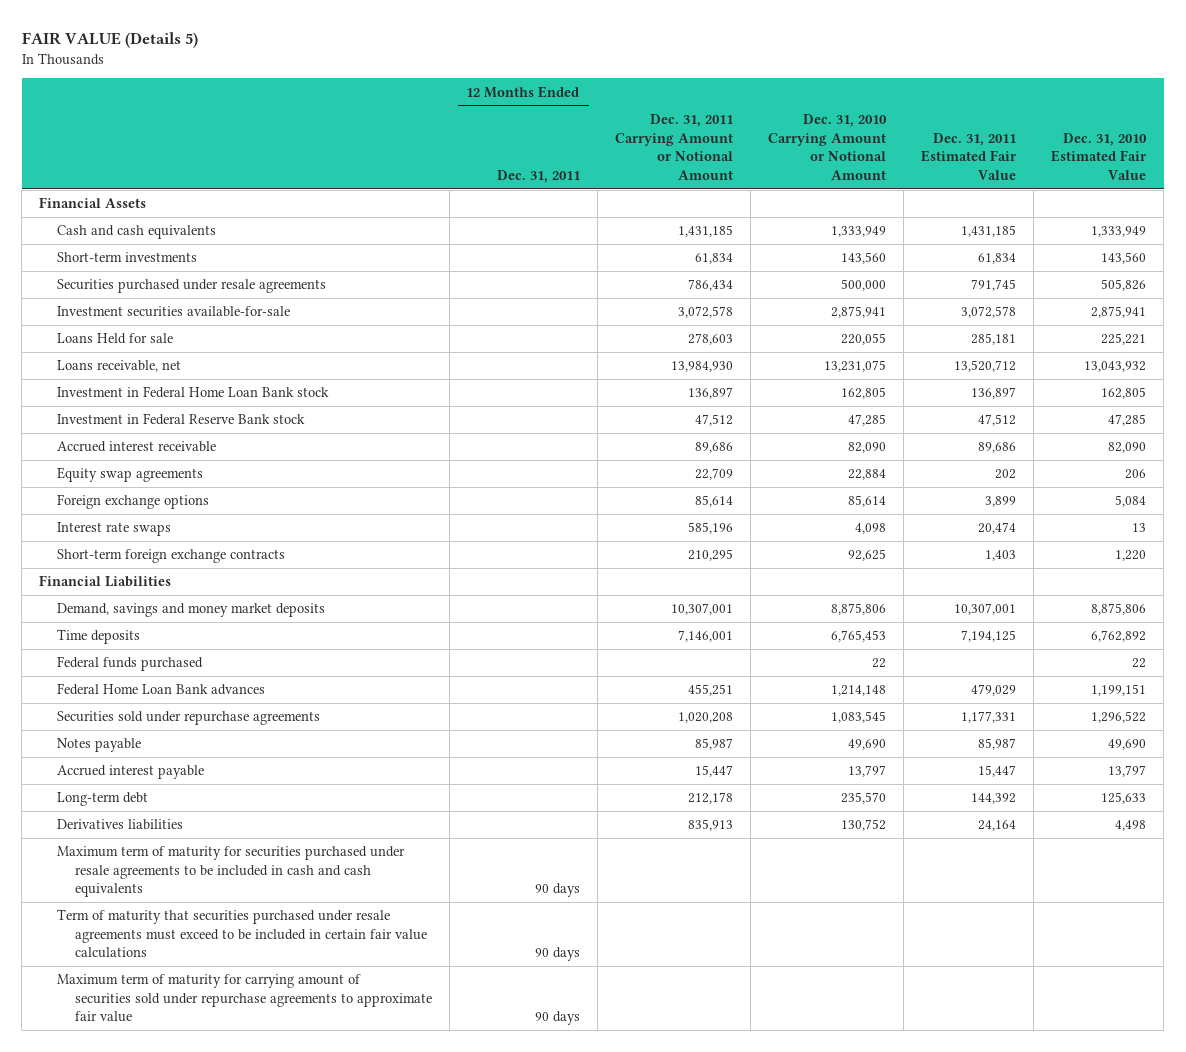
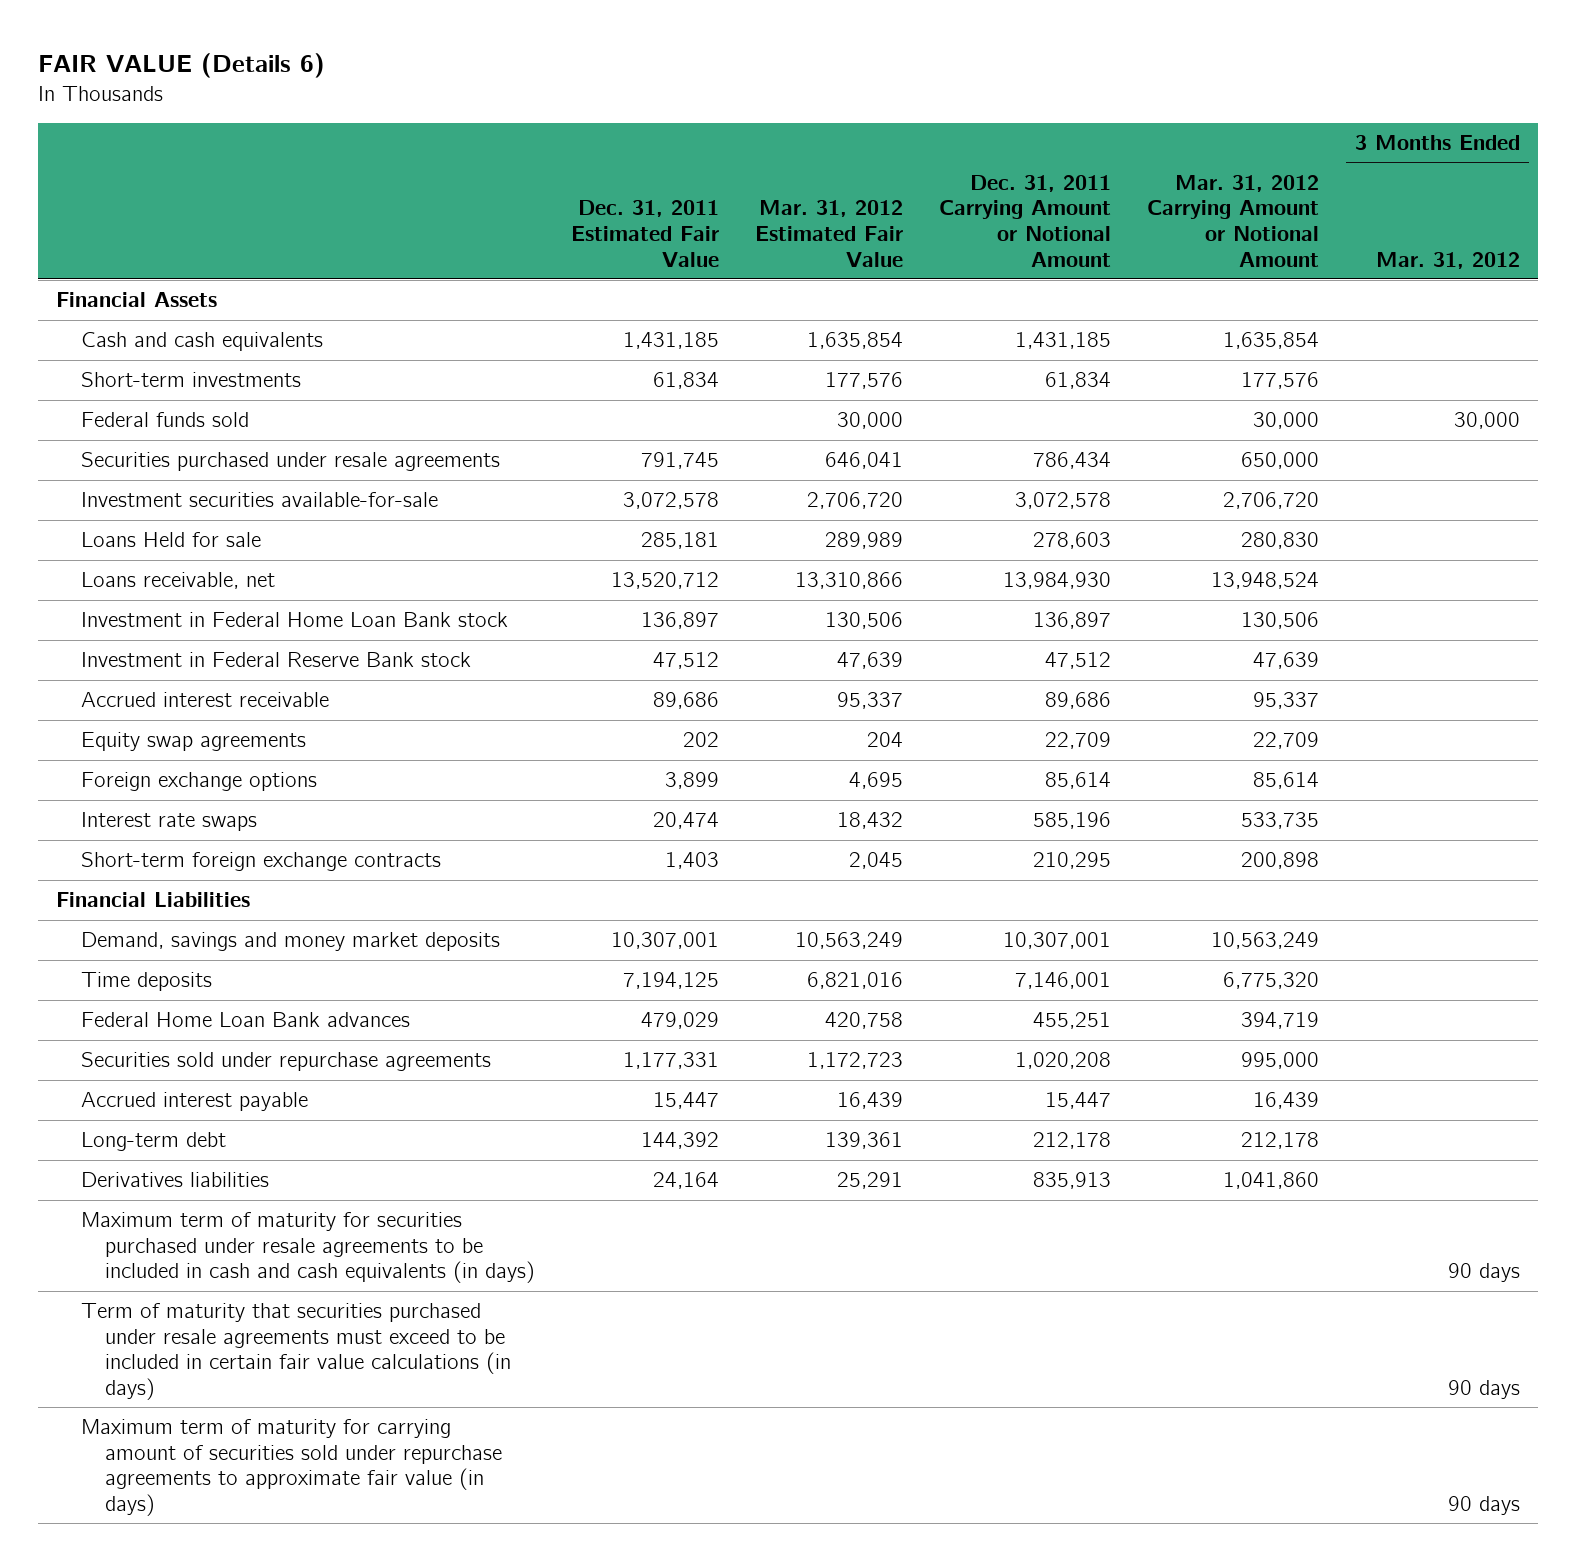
- FAIR VALUE (Details 5)
+ FAIR VALUE (Details 6)
- | 12 Months Ended Dec. 31, 2011 | Dec. 31, 2011 Carrying Amount or Notional Amount | Dec. 31, 2010 Carrying Amount or Notional Amount | Dec. 31, 2011 Estimated Fair Value | Dec. 31, 2010 Estimated Fair Value
+ | Dec. 31, 2011 Estimated Fair Value | Mar. 31, 2012 Estimated Fair Value | Dec. 31, 2011 Carrying Amount or Notional Amount | Mar. 31, 2012 Carrying Amount or Notional Amount | 3 Months Ended Mar. 31, 2012
+ Federal funds sold | | 30,000 | | 30,000 | 30,000
- Federal funds purchased | | | 22 | | 22
- Notes payable | | 85,987 | 49,690 | 85,987 | 49,690
- Maximum term of maturity for securities purchased under resale agreements to be included in cash and cash equivalents | 90 days | | | |
- Term of maturity that securities purchased under resale agreements must exceed to be included in certain fair value calculations | 90 days | | | |
- Maximum term of maturity for carrying amount of securities sold under repurchase agreements to approximate fair value | 90 days | | | |
+ Maximum term of maturity for securities purchased under resale agreements to be included in cash and cash equivalents (in days) | | | | | 90 days
+ Term of maturity that securities purchased under resale agreements must exceed to be included in certain fair value calculations (in days) | | | | | 90 days
+ Maximum term of maturity for carrying amount of securities sold under repurchase agreements to approximate fair value (in days) | | | | | 90 days

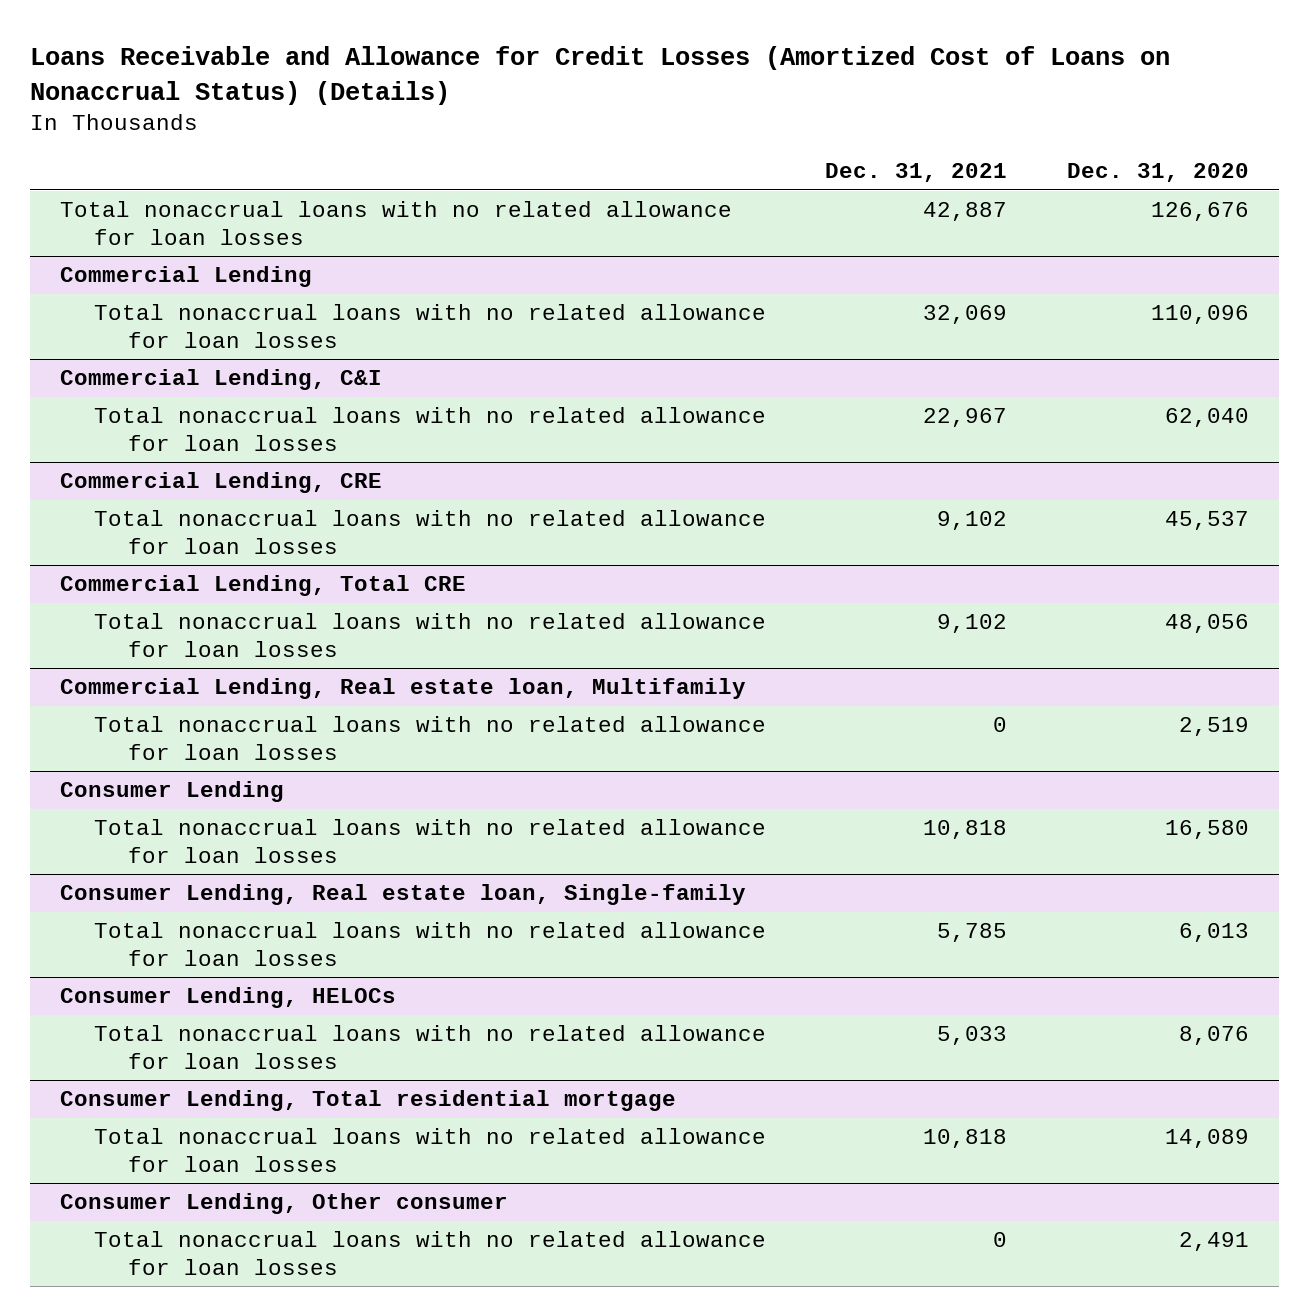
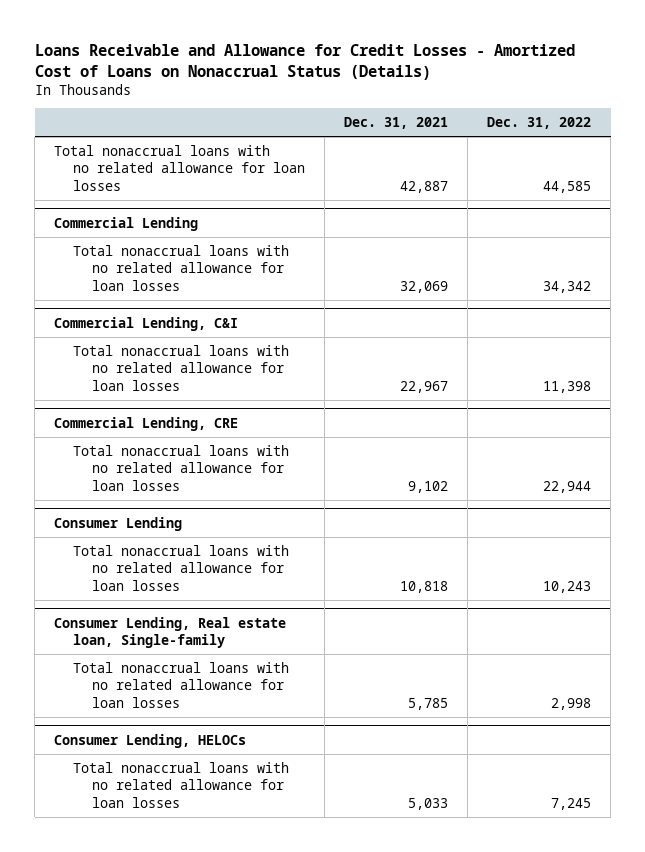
- Loans Receivable and Allowance for Credit Losses (Amortized Cost of Loans on Nonaccrual Status) (Details)
+ Loans Receivable and Allowance for Credit Losses - Amortized Cost of Loans on Nonaccrual Status (Details)
- | Dec. 31, 2021 | Dec. 31, 2020
+ | Dec. 31, 2021 | Dec. 31, 2022
- Commercial Lending, Total CRE
- Total nonaccrual loans with no related allowance for loan losses | 9,102 | 48,056
- Commercial Lending, Real estate loan, Multifamily
- Total nonaccrual loans with no related allowance for loan losses | 0 | 2,519
- Consumer Lending, Total residential mortgage
- Total nonaccrual loans with no related allowance for loan losses | 10,818 | 14,089
- Consumer Lending, Other consumer
- Total nonaccrual loans with no related allowance for loan losses | 0 | 2,491

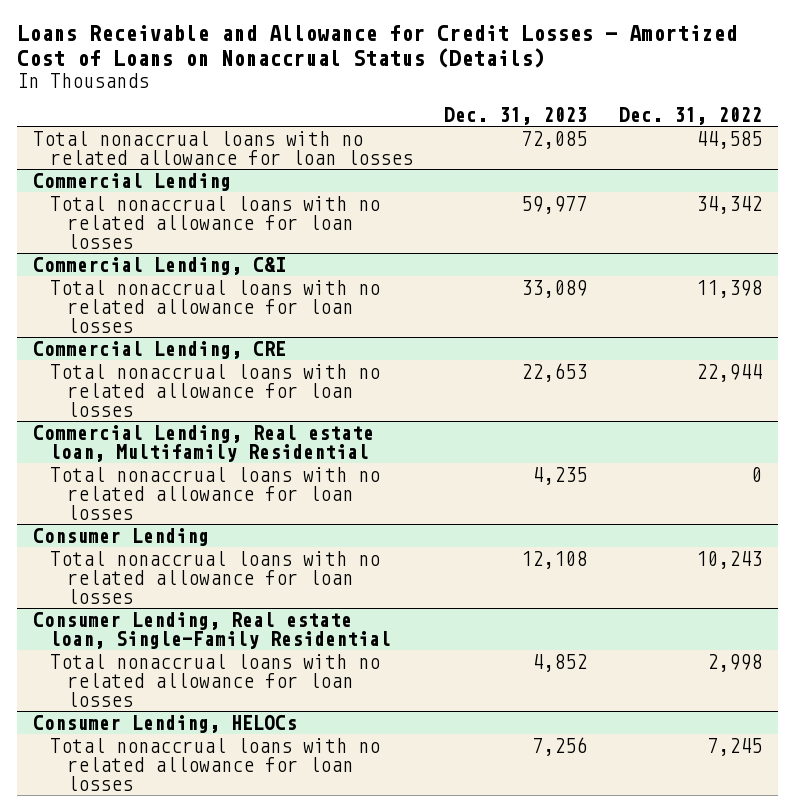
- | Dec. 31, 2021 | Dec. 31, 2022
+ | Dec. 31, 2023 | Dec. 31, 2022
+ Commercial Lending, Real estate loan, Multifamily Residential
+ Total nonaccrual loans with no related allowance for loan losses | 4,235 | 0
- Consumer Lending, Real estate loan, Single-family
+ Consumer Lending, Real estate loan, Single-Family Residential

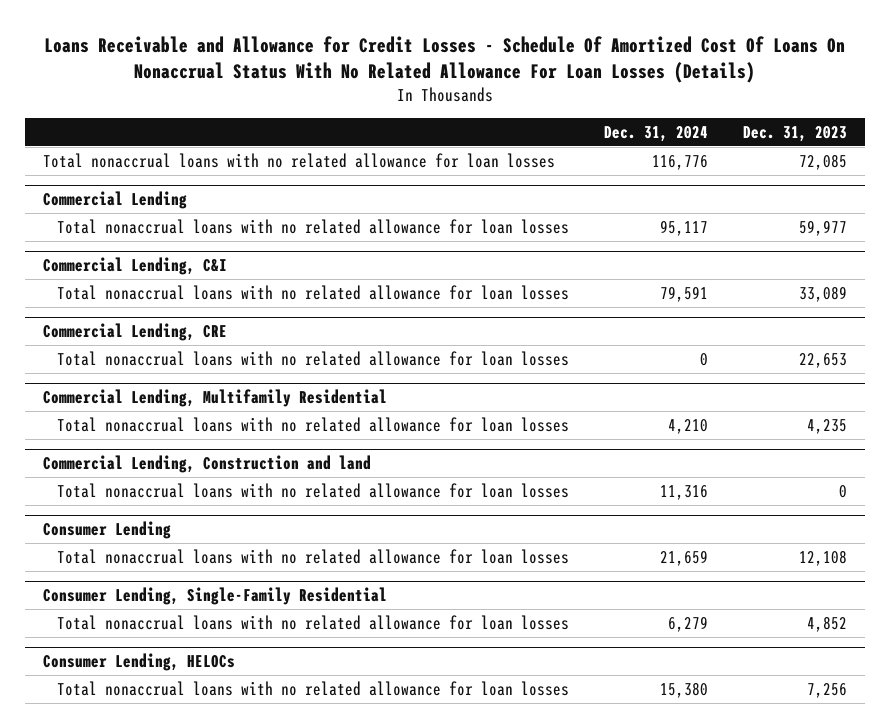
- Loans Receivable and Allowance for Credit Losses - Amortized Cost of Loans on Nonaccrual Status (Details)
+ Loans Receivable and Allowance for Credit Losses - Schedule Of Amortized Cost Of Loans On Nonaccrual Status With No Related Allowance For Loan Losses (Details)
- | Dec. 31, 2023 | Dec. 31, 2022
+ | Dec. 31, 2024 | Dec. 31, 2023
- Commercial Lending, Real estate loan, Multifamily Residential
+ Commercial Lending, Multifamily Residential
+ Commercial Lending, Construction and land
+ Total nonaccrual loans with no related allowance for loan losses | 11,316 | 0
- Consumer Lending, Real estate loan, Single-Family Residential
+ Consumer Lending, Single-Family Residential

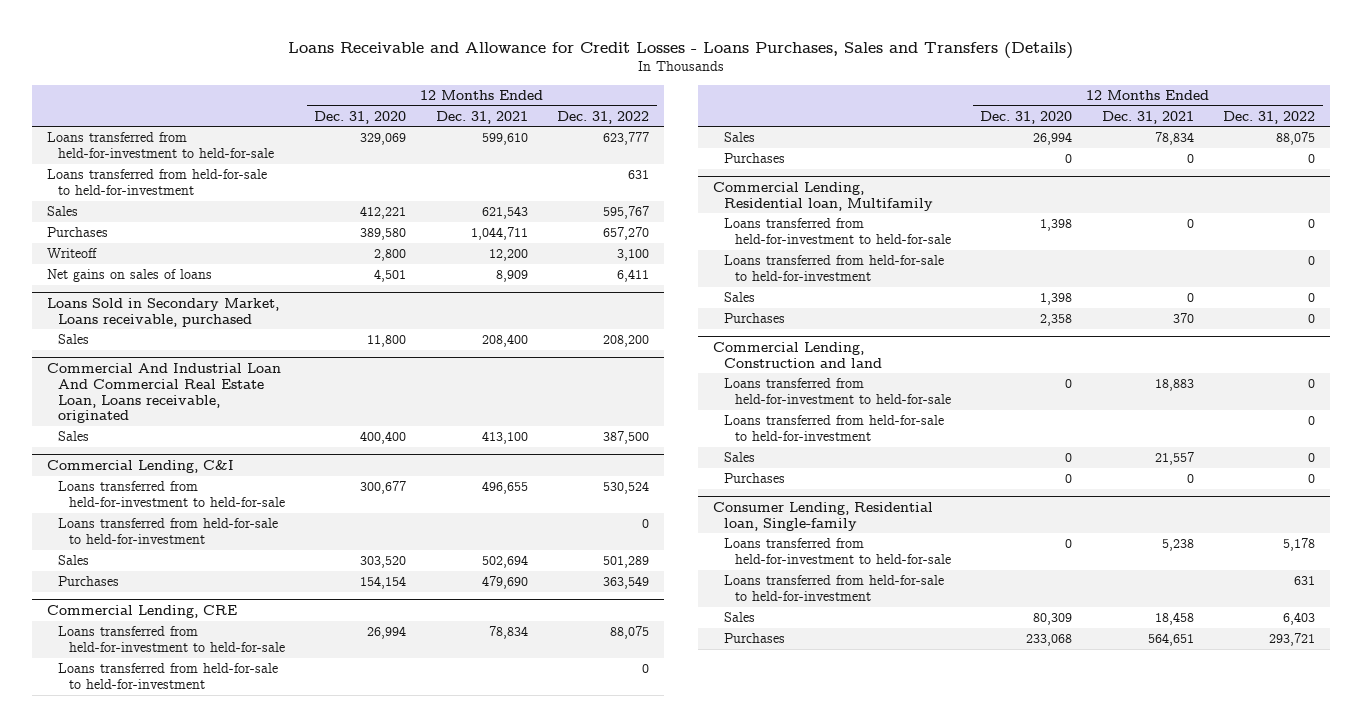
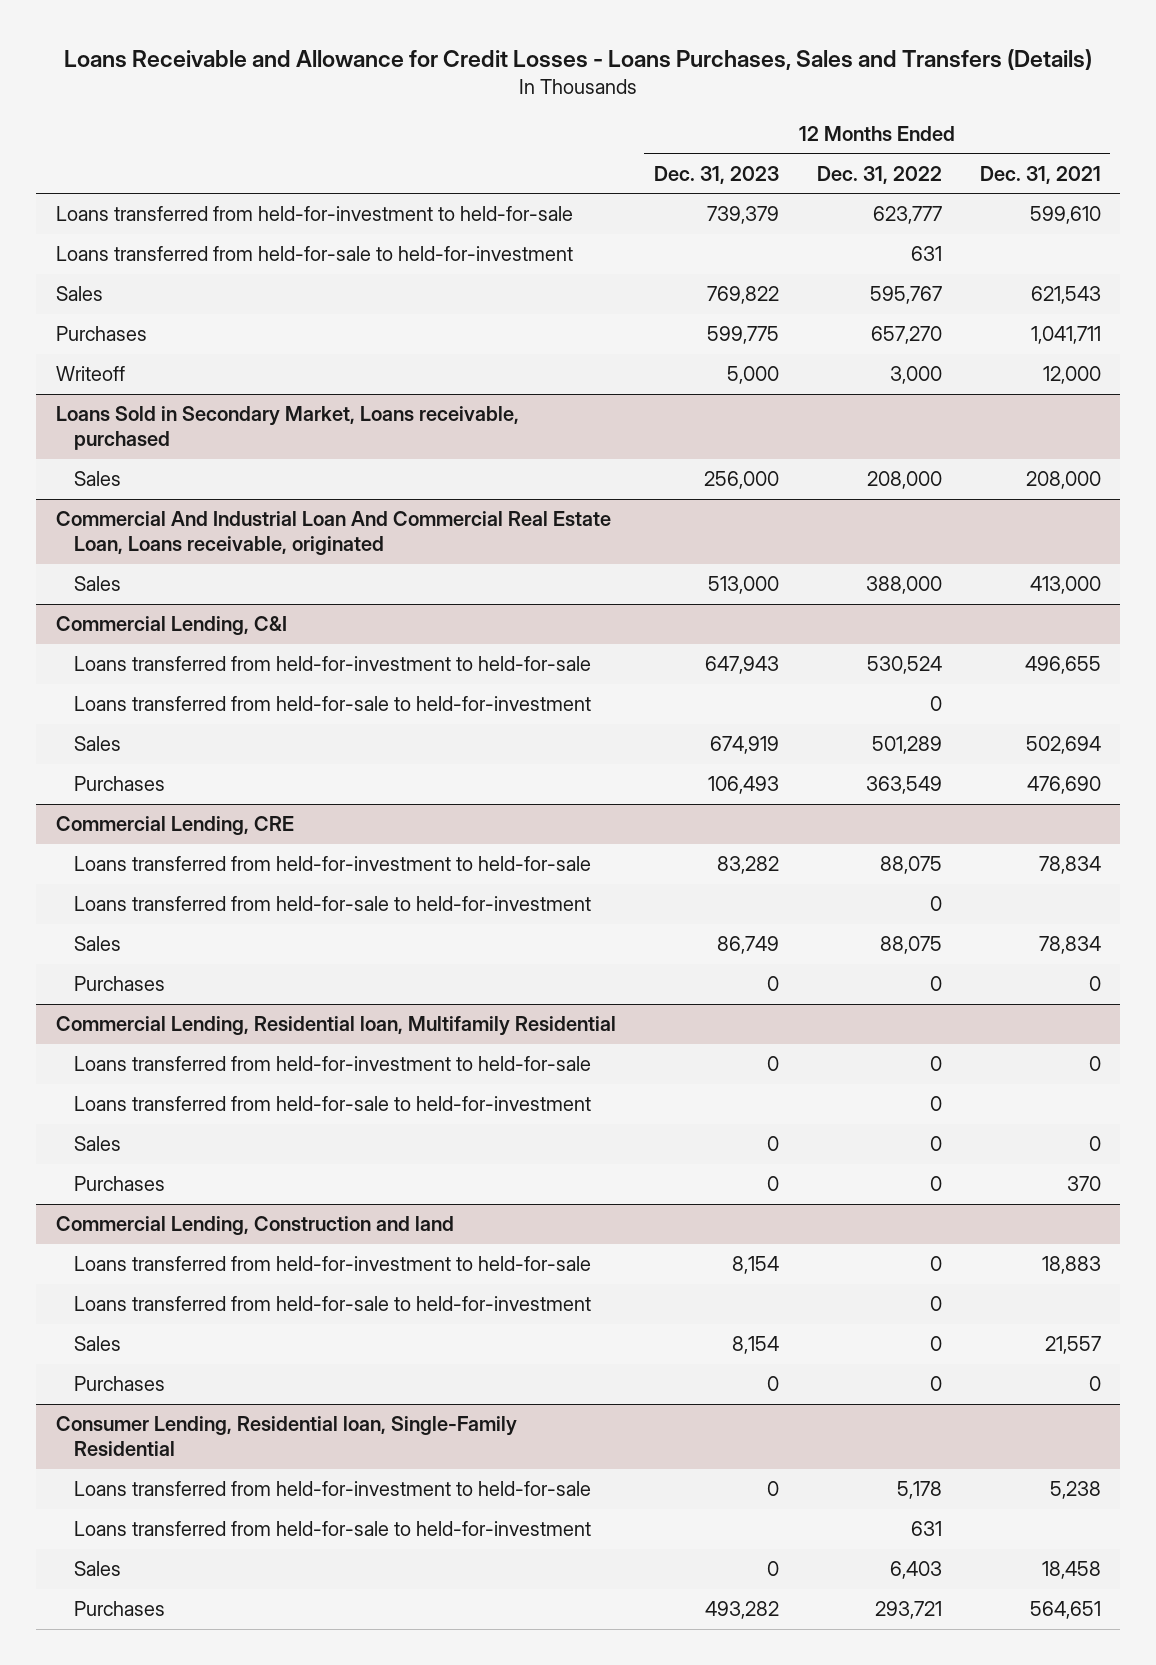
- | 12 Months Ended Dec. 31, 2020 | 12 Months Ended Dec. 31, 2021 | 12 Months Ended Dec. 31, 2022
+ | 12 Months Ended Dec. 31, 2023 | 12 Months Ended Dec. 31, 2022 | 12 Months Ended Dec. 31, 2021
- Purchases | 389,580 | 1,044,711 | 657,270
- Writeoff | 2,800 | 12,200 | 3,100
- Net gains on sales of loans | 4,501 | 8,909 | 6,411
+ Purchases | 599,775 | 657,270 | 1,041,711
+ Writeoff | 5,000 | 3,000 | 12,000
@ Loans Sold in Secondary Market, Loans receivable, purchased
- Sales | 11,800 | 208,400 | 208,200
+ Sales | 256,000 | 208,000 | 208,000
@ Commercial And Industrial Loan And Commercial Real Estate Loan, Loans receivable, originated
- Sales | 400,400 | 413,100 | 387,500
+ Sales | 513,000 | 388,000 | 413,000
@ Commercial Lending, C&I
- Purchases | 154,154 | 479,690 | 363,549
+ Purchases | 106,493 | 363,549 | 476,690
- Commercial Lending, Residential loan, Multifamily
+ Commercial Lending, Residential loan, Multifamily Residential
- Consumer Lending, Residential loan, Single-family
+ Consumer Lending, Residential loan, Single-Family Residential

